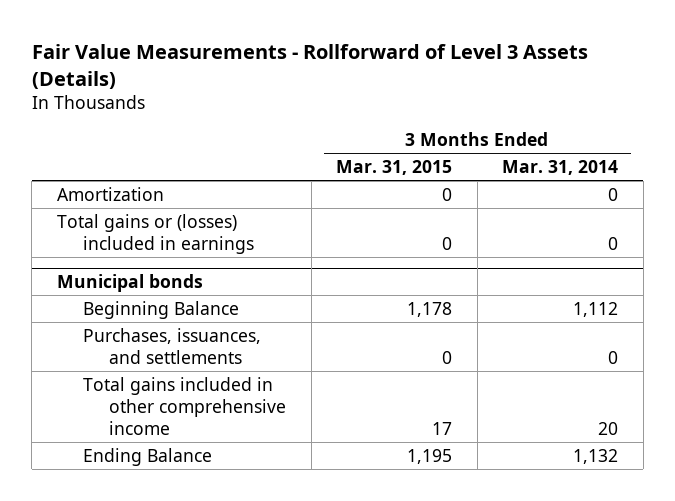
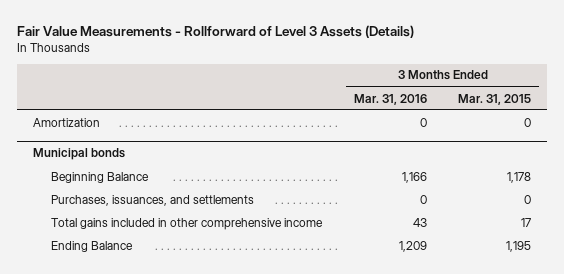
- | 3 Months Ended Mar. 31, 2015 | 3 Months Ended Mar. 31, 2014
+ | 3 Months Ended Mar. 31, 2016 | 3 Months Ended Mar. 31, 2015
- Total gains or (losses) included in earnings | 0 | 0

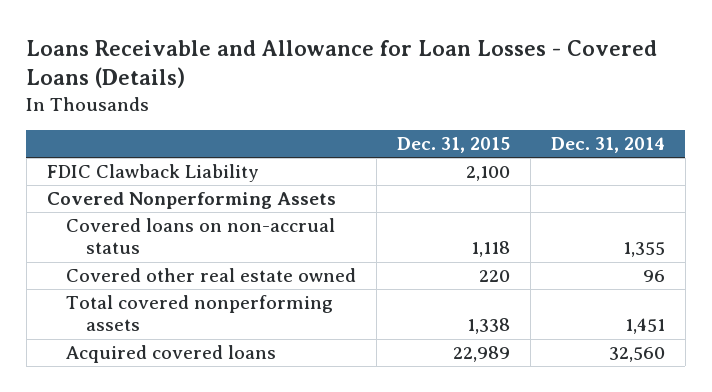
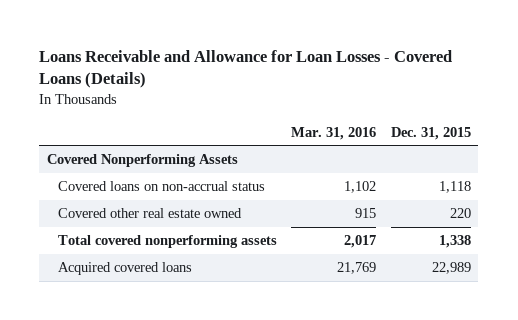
- | Dec. 31, 2015 | Dec. 31, 2014
+ | Mar. 31, 2016 | Dec. 31, 2015
- FDIC Clawback Liability | 2,100 |

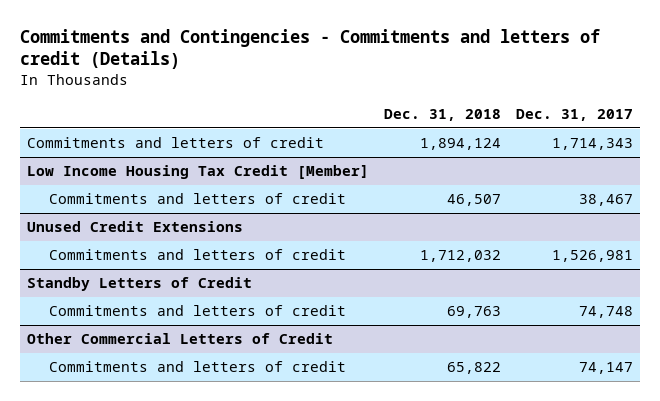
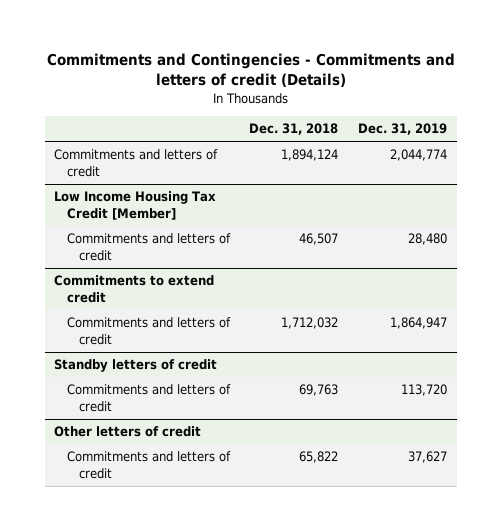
- | Dec. 31, 2018 | Dec. 31, 2017
+ | Dec. 31, 2018 | Dec. 31, 2019
- Unused Credit Extensions
+ Commitments to extend credit
- Standby Letters of Credit
+ Standby letters of credit
- Other Commercial Letters of Credit
+ Other letters of credit

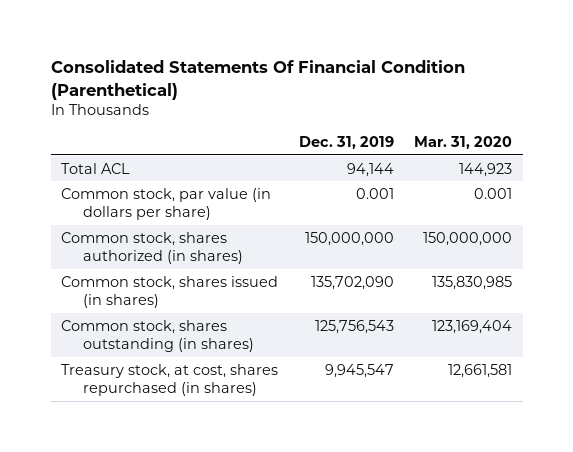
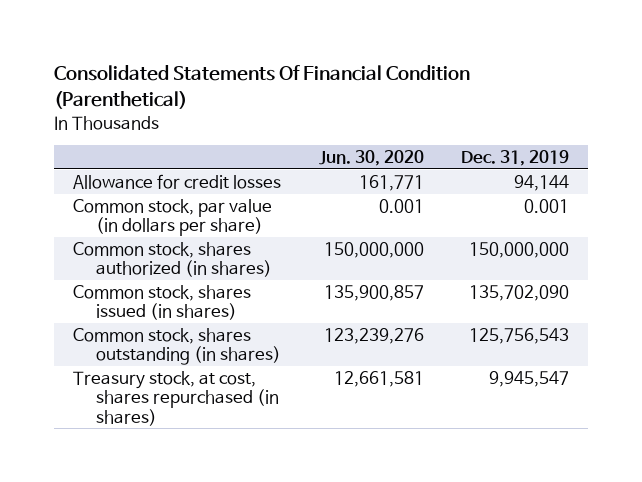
- | Dec. 31, 2019 | Mar. 31, 2020
+ | Jun. 30, 2020 | Dec. 31, 2019
- Total ACL | 94,144 | 144,923
+ Allowance for credit losses | 161,771 | 94,144

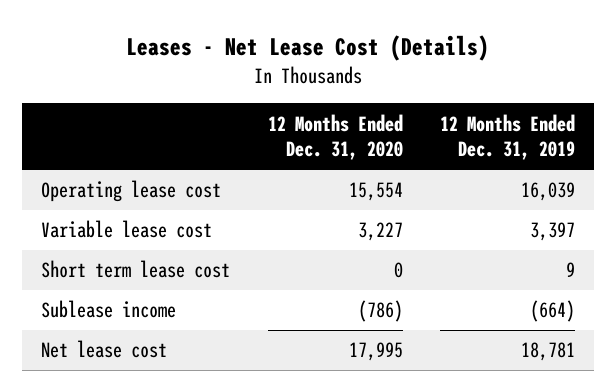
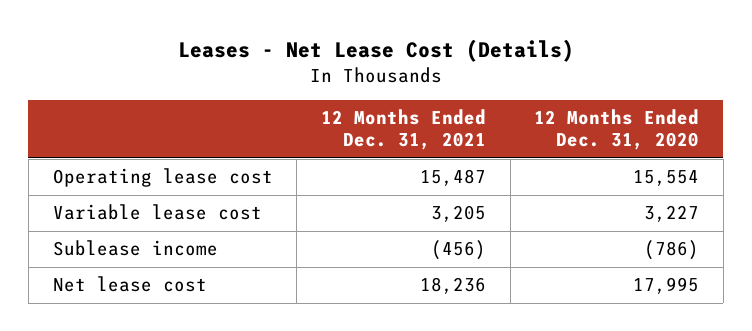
- | 12 Months Ended Dec. 31, 2020 | 12 Months Ended Dec. 31, 2019
+ | 12 Months Ended Dec. 31, 2021 | 12 Months Ended Dec. 31, 2020
- Short term lease cost | 0 | 9

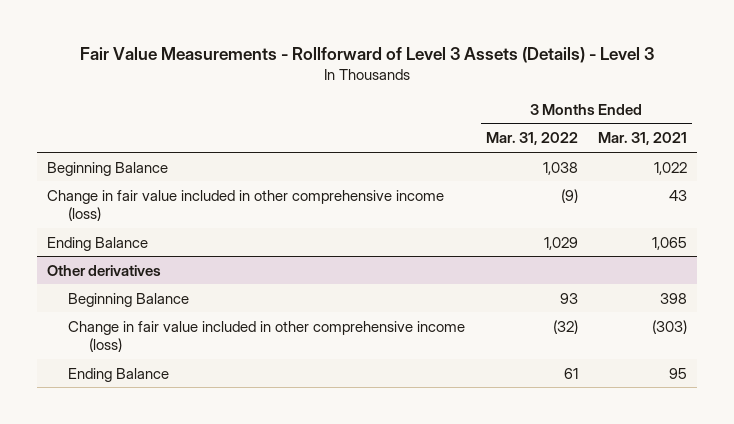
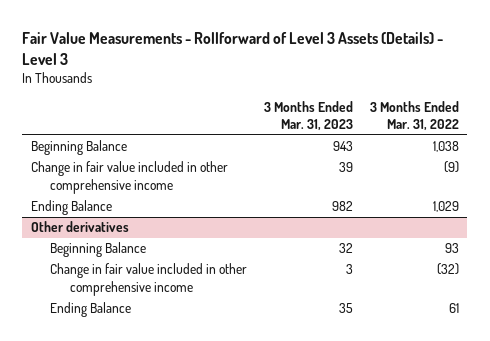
- | 3 Months Ended Mar. 31, 2022 | 3 Months Ended Mar. 31, 2021
+ | 3 Months Ended Mar. 31, 2023 | 3 Months Ended Mar. 31, 2022
- Change in fair value included in other comprehensive income (loss) | (9) | 43
+ Change in fair value included in other comprehensive income | 39 | (9)
@ Other derivatives
- Change in fair value included in other comprehensive income (loss) | (32) | (303)
+ Change in fair value included in other comprehensive income | 3 | (32)

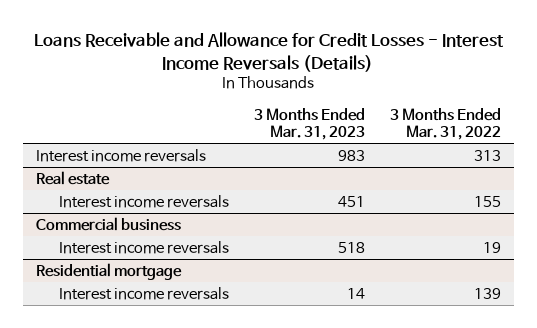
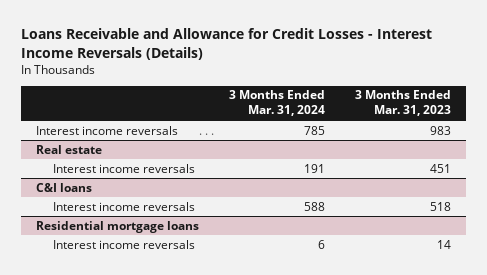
- | 3 Months Ended Mar. 31, 2023 | 3 Months Ended Mar. 31, 2022
+ | 3 Months Ended Mar. 31, 2024 | 3 Months Ended Mar. 31, 2023
- Commercial business
+ C&I loans
- Residential mortgage
+ Residential mortgage loans

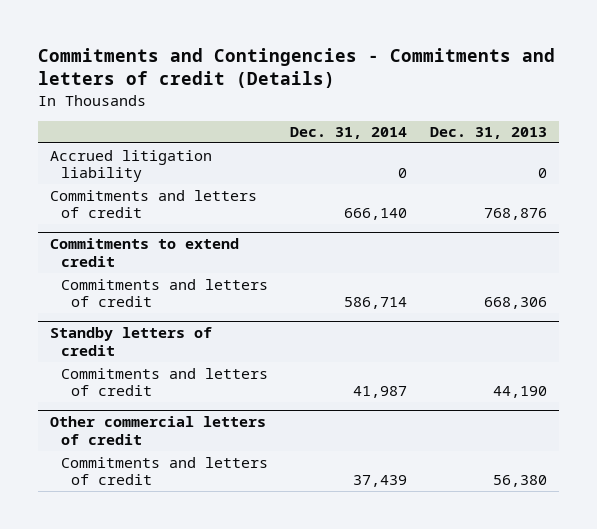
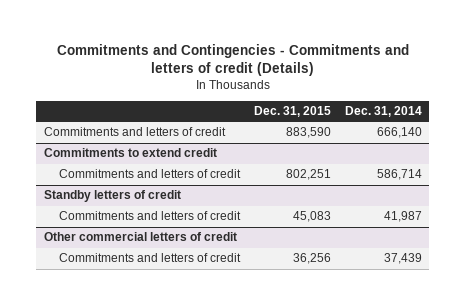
- | Dec. 31, 2014 | Dec. 31, 2013
+ | Dec. 31, 2015 | Dec. 31, 2014
- Accrued litigation liability | 0 | 0

